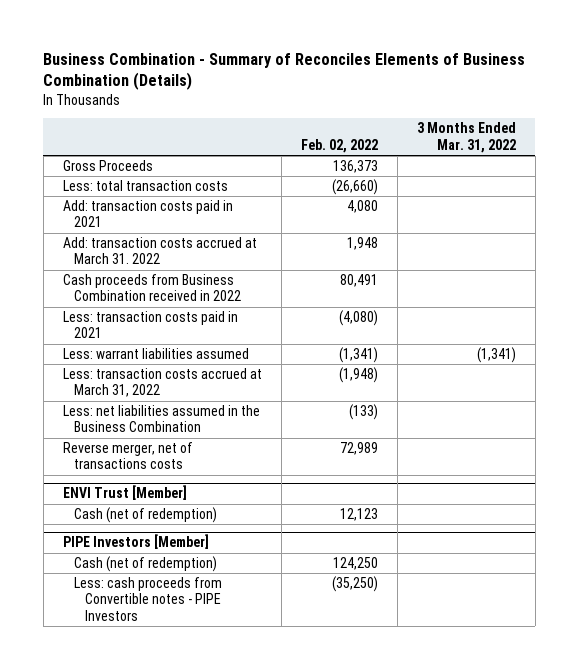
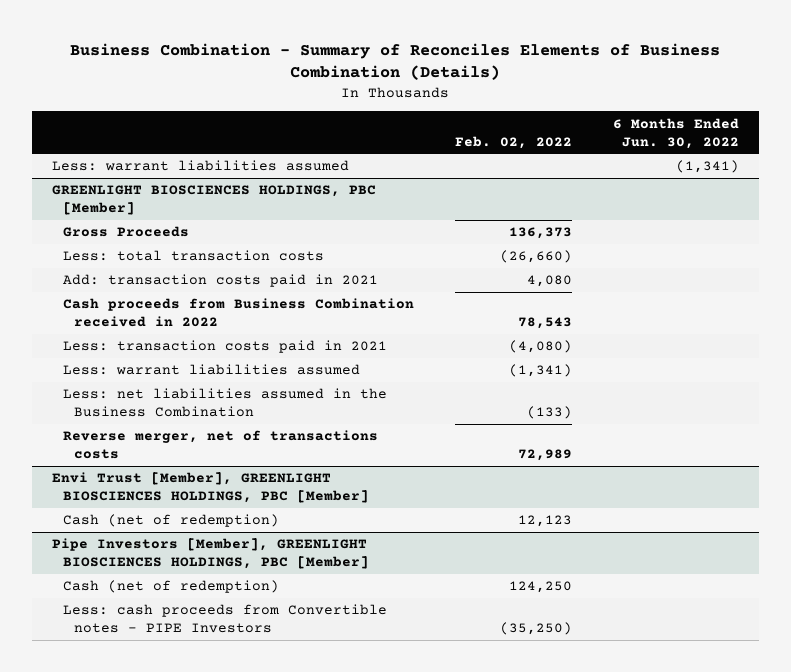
- | Feb. 02, 2022 | 3 Months Ended Mar. 31, 2022
+ | Feb. 02, 2022 | 6 Months Ended Jun. 30, 2022
+ Less: warrant liabilities assumed | | (1,341)
+ GREENLIGHT BIOSCIENCES HOLDINGS, PBC [Member]
- Add: transaction costs accrued at March 31. 2022 | 1,948 |
- Cash proceeds from Business Combination received in 2022 | 80,491 |
+ Cash proceeds from Business Combination received in 2022 | 78,543 |
- Less: transaction costs accrued at March 31, 2022 | (1,948) |
- ENVI Trust [Member]
+ Envi Trust [Member], GREENLIGHT BIOSCIENCES HOLDINGS, PBC [Member]
- PIPE Investors [Member]
+ Pipe Investors [Member], GREENLIGHT BIOSCIENCES HOLDINGS, PBC [Member]

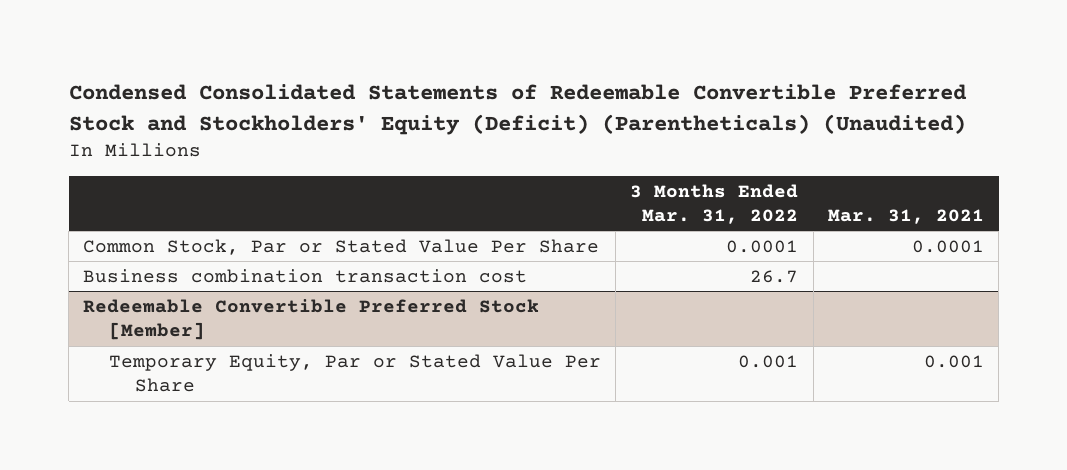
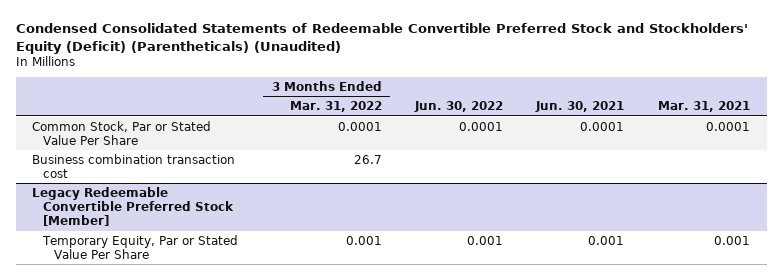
- | 3 Months Ended Mar. 31, 2022 | Mar. 31, 2021
+ | 3 Months Ended Mar. 31, 2022 | Jun. 30, 2022 | Jun. 30, 2021 | Mar. 31, 2021
- Redeemable Convertible Preferred Stock [Member]
+ Legacy Redeemable Convertible Preferred Stock [Member]

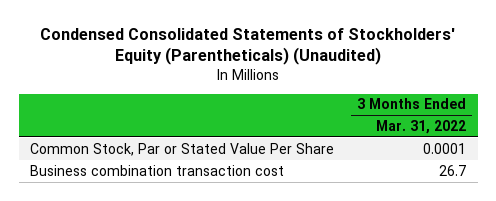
- Condensed Consolidated Statements of Redeemable Convertible Preferred Stock and Stockholders' Equity (Deficit) (Parentheticals) (Unaudited)
+ Condensed Consolidated Statements of Stockholders' Equity (Parentheticals) (Unaudited)
- | 3 Months Ended Mar. 31, 2022 | Jun. 30, 2022 | Jun. 30, 2021 | Mar. 31, 2021
+ | 3 Months Ended Mar. 31, 2022
- Legacy Redeemable Convertible Preferred Stock [Member]
- Temporary Equity, Par or Stated Value Per Share | 0.001 | 0.001 | 0.001 | 0.001

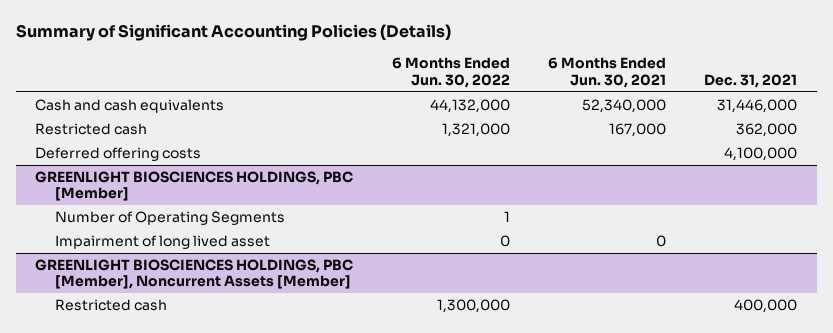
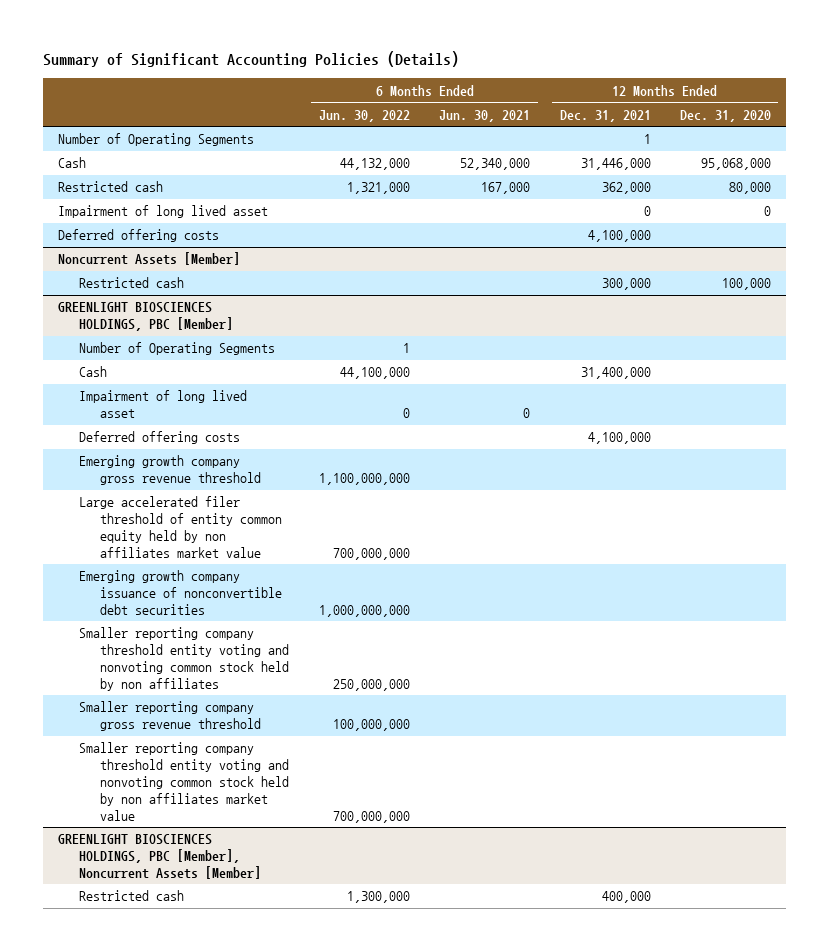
- | 6 Months Ended Jun. 30, 2022 | 6 Months Ended Jun. 30, 2021 | Dec. 31, 2021
+ | 6 Months Ended Jun. 30, 2022 | 6 Months Ended Jun. 30, 2021 | 12 Months Ended Dec. 31, 2021 | 12 Months Ended Dec. 31, 2020
- Cash and cash equivalents | 44,132,000 | 52,340,000 | 31,446,000
+ Number of Operating Segments | | | 1 |
+ Cash | 44,132,000 | 52,340,000 | 31,446,000 | 95,068,000
+ Impairment of long lived asset | | | 0 | 0
+ Noncurrent Assets [Member]
+ Restricted cash | | | 300,000 | 100,000
@ GREENLIGHT BIOSCIENCES HOLDINGS, PBC [Member]
+ Cash | 44,100,000 | | 31,400,000 |
+ Deferred offering costs | | | 4,100,000 |
+ Emerging growth company gross revenue threshold | 1,100,000,000 | | |
+ Large accelerated filer threshold of entity common equity held by non affiliates market value | 700,000,000 | | |
+ Emerging growth company issuance of nonconvertible debt securities | 1,000,000,000 | | |
+ Smaller reporting company threshold entity voting and nonvoting common stock held by non affiliates | 250,000,000 | | |
+ Smaller reporting company gross revenue threshold | 100,000,000 | | |
+ Smaller reporting company threshold entity voting and nonvoting common stock held by non affiliates market value | 700,000,000 | | |

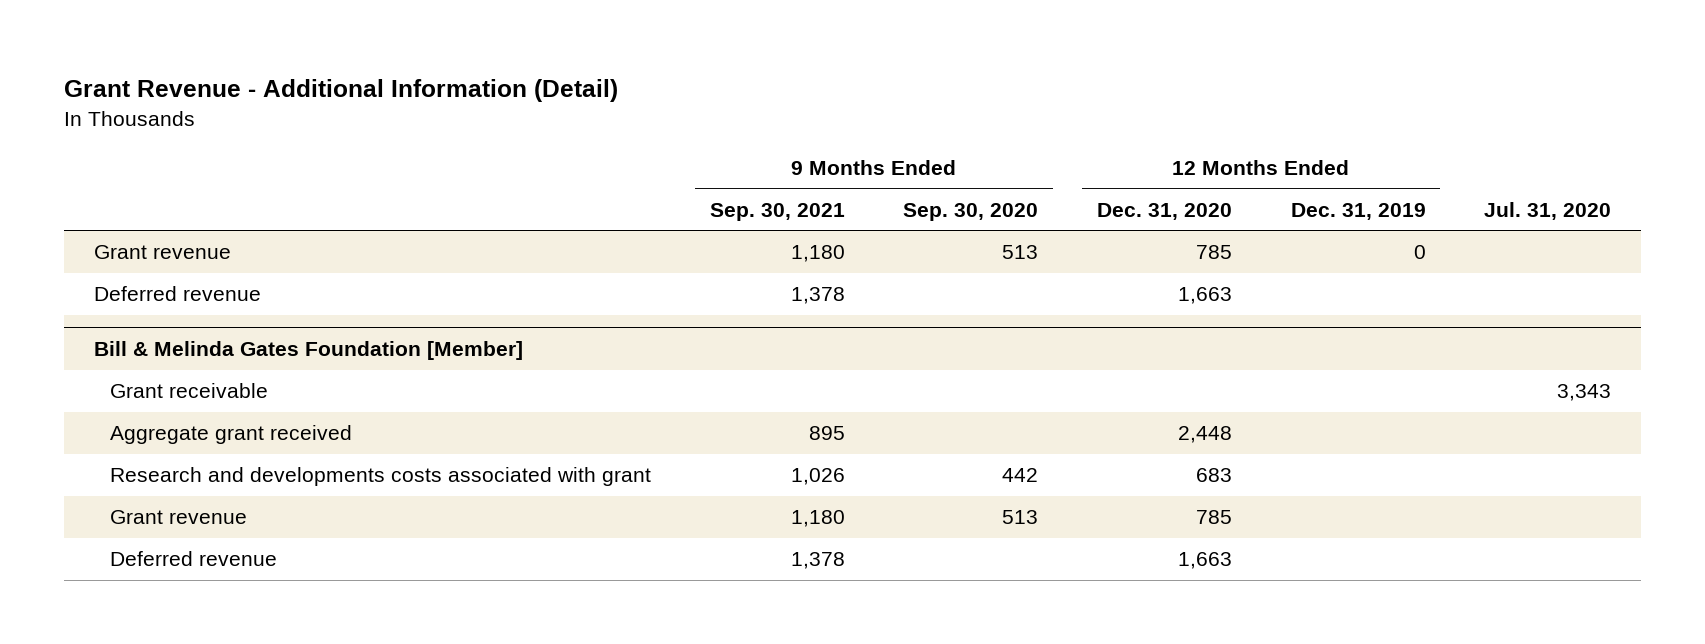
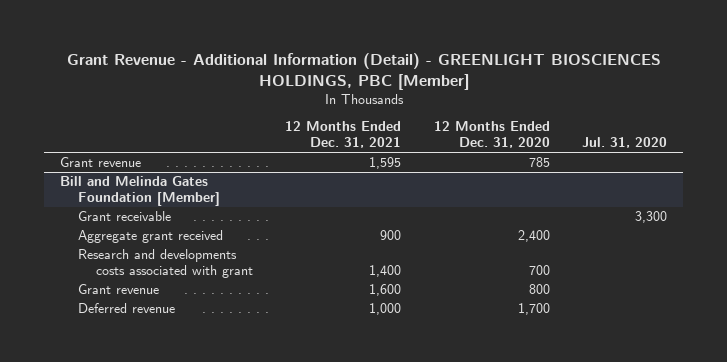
- Grant Revenue - Additional Information (Detail)
+ Grant Revenue - Additional Information (Detail) - GREENLIGHT BIOSCIENCES HOLDINGS, PBC [Member]
- | 9 Months Ended Sep. 30, 2021 | 9 Months Ended Sep. 30, 2020 | 12 Months Ended Dec. 31, 2020 | 12 Months Ended Dec. 31, 2019 | Jul. 31, 2020
+ | 12 Months Ended Dec. 31, 2021 | 12 Months Ended Dec. 31, 2020 | Jul. 31, 2020
- Deferred revenue | 1,378 | | 1,663 | |
- Bill & Melinda Gates Foundation [Member]
- Grant receivable | | | | | 3,343
- Aggregate grant received | 895 | | 2,448 | |
- Research and developments costs associated with grant | 1,026 | 442 | 683 | |
- Grant revenue | 1,180 | 513 | 785 | |
- Deferred revenue | 1,378 | | 1,663 | |
+ Bill and Melinda Gates Foundation [Member]
+ Grant receivable | | | 3,300
+ Aggregate grant received | 900 | 2,400 |
+ Research and developments costs associated with grant | 1,400 | 700 |
+ Grant revenue | 1,600 | 800 |
+ Deferred revenue | 1,000 | 1,700 |

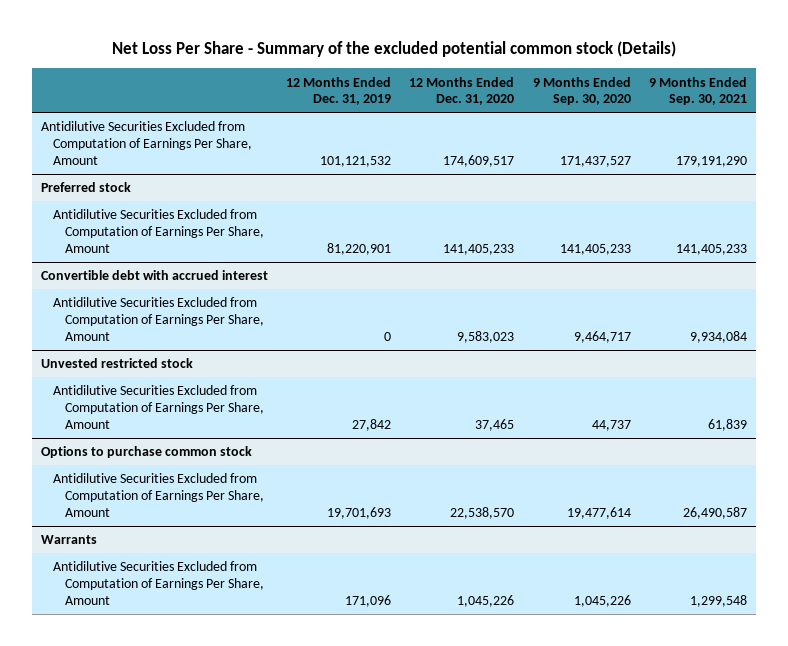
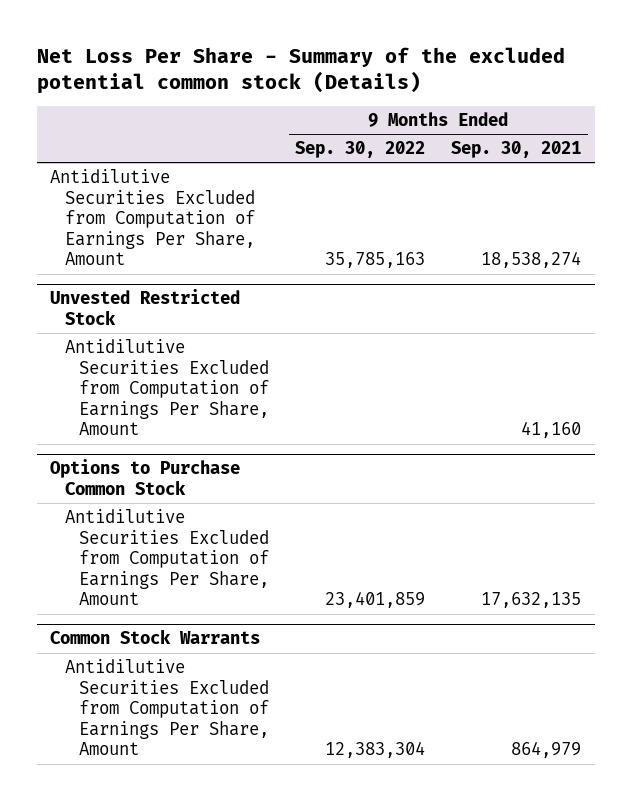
- | 12 Months Ended Dec. 31, 2019 | 12 Months Ended Dec. 31, 2020 | 9 Months Ended Sep. 30, 2020 | 9 Months Ended Sep. 30, 2021
+ | 9 Months Ended Sep. 30, 2022 | 9 Months Ended Sep. 30, 2021
- Antidilutive Securities Excluded from Computation of Earnings Per Share, Amount | 101,121,532 | 174,609,517 | 171,437,527 | 179,191,290
- Preferred stock
- Antidilutive Securities Excluded from Computation of Earnings Per Share, Amount | 81,220,901 | 141,405,233 | 141,405,233 | 141,405,233
- Convertible debt with accrued interest
- Antidilutive Securities Excluded from Computation of Earnings Per Share, Amount | 0 | 9,583,023 | 9,464,717 | 9,934,084
- Unvested restricted stock
- Antidilutive Securities Excluded from Computation of Earnings Per Share, Amount | 27,842 | 37,465 | 44,737 | 61,839
- Options to purchase common stock
- Antidilutive Securities Excluded from Computation of Earnings Per Share, Amount | 19,701,693 | 22,538,570 | 19,477,614 | 26,490,587
- Warrants
- Antidilutive Securities Excluded from Computation of Earnings Per Share, Amount | 171,096 | 1,045,226 | 1,045,226 | 1,299,548
+ Antidilutive Securities Excluded from Computation of Earnings Per Share, Amount | 35,785,163 | 18,538,274
+ Unvested Restricted Stock
+ Antidilutive Securities Excluded from Computation of Earnings Per Share, Amount | | 41,160
+ Options to Purchase Common Stock
+ Antidilutive Securities Excluded from Computation of Earnings Per Share, Amount | 23,401,859 | 17,632,135
+ Common Stock Warrants
+ Antidilutive Securities Excluded from Computation of Earnings Per Share, Amount | 12,383,304 | 864,979

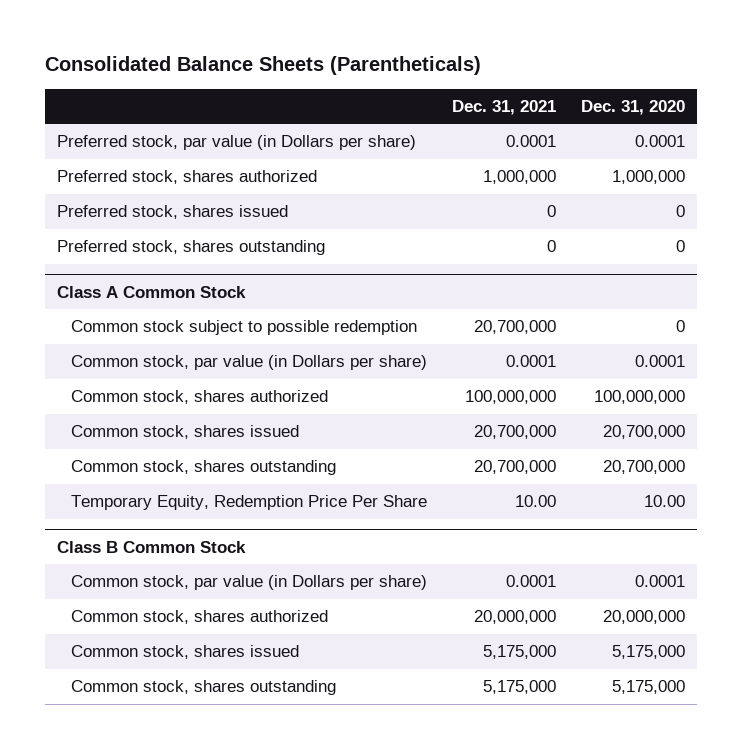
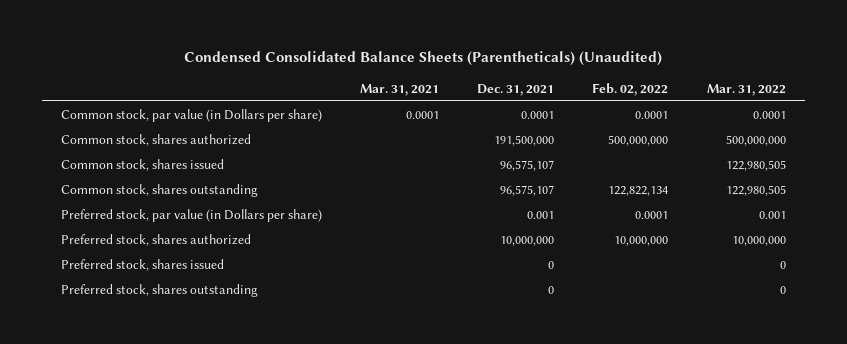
- Consolidated Balance Sheets (Parentheticals)
+ Condensed Consolidated Balance Sheets (Parentheticals) (Unaudited)
- | Dec. 31, 2021 | Dec. 31, 2020
+ | Mar. 31, 2021 | Dec. 31, 2021 | Feb. 02, 2022 | Mar. 31, 2022
- Preferred stock, par value (in Dollars per share) | 0.0001 | 0.0001
- Preferred stock, shares authorized | 1,000,000 | 1,000,000
+ Common stock, par value (in Dollars per share) | 0.0001 | 0.0001 | 0.0001 | 0.0001
+ Common stock, shares authorized | | 191,500,000 | 500,000,000 | 500,000,000
+ Common stock, shares issued | | 96,575,107 | | 122,980,505
+ Common stock, shares outstanding | | 96,575,107 | 122,822,134 | 122,980,505
+ Preferred stock, par value (in Dollars per share) | | 0.001 | 0.0001 | 0.001
+ Preferred stock, shares authorized | | 10,000,000 | 10,000,000 | 10,000,000
- Class A Common Stock
- Common stock subject to possible redemption | 20,700,000 | 0
- Common stock, par value (in Dollars per share) | 0.0001 | 0.0001
- Common stock, shares authorized | 100,000,000 | 100,000,000
- Common stock, shares issued | 20,700,000 | 20,700,000
- Common stock, shares outstanding | 20,700,000 | 20,700,000
- Temporary Equity, Redemption Price Per Share | 10.00 | 10.00
- Class B Common Stock
- Common stock, par value (in Dollars per share) | 0.0001 | 0.0001
- Common stock, shares authorized | 20,000,000 | 20,000,000
- Common stock, shares issued | 5,175,000 | 5,175,000
- Common stock, shares outstanding | 5,175,000 | 5,175,000

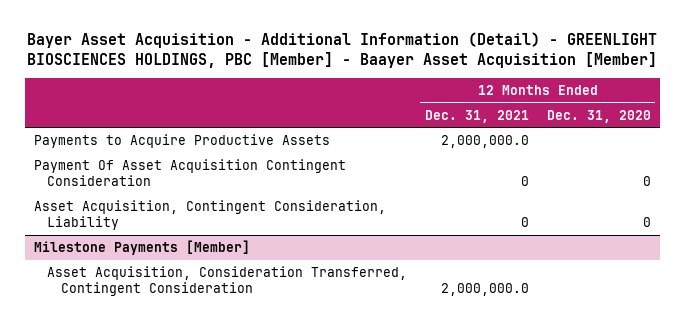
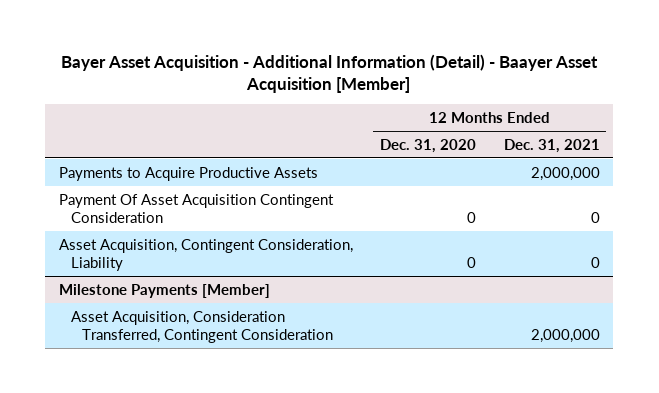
- Bayer Asset Acquisition - Additional Information (Detail) - GREENLIGHT BIOSCIENCES HOLDINGS, PBC [Member] - Baayer Asset Acquisition [Member]
+ Bayer Asset Acquisition - Additional Information (Detail) - Baayer Asset Acquisition [Member]
- | 12 Months Ended Dec. 31, 2021 | 12 Months Ended Dec. 31, 2020
+ | 12 Months Ended Dec. 31, 2020 | 12 Months Ended Dec. 31, 2021
- Payments to Acquire Productive Assets | 2,000,000.0 |
+ Payments to Acquire Productive Assets | | 2,000,000
@ Milestone Payments [Member]
- Asset Acquisition, Consideration Transferred, Contingent Consideration | 2,000,000.0 |
+ Asset Acquisition, Consideration Transferred, Contingent Consideration | | 2,000,000

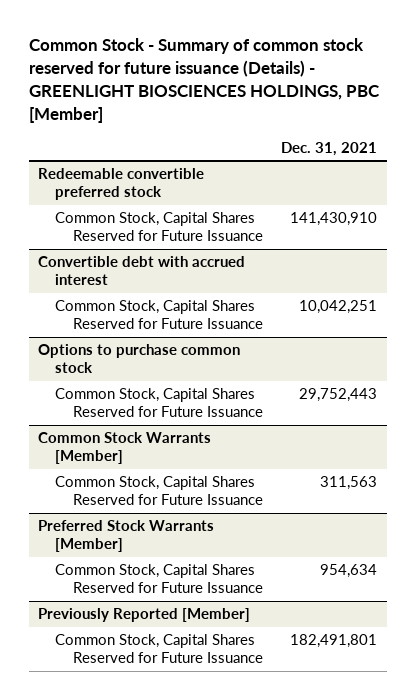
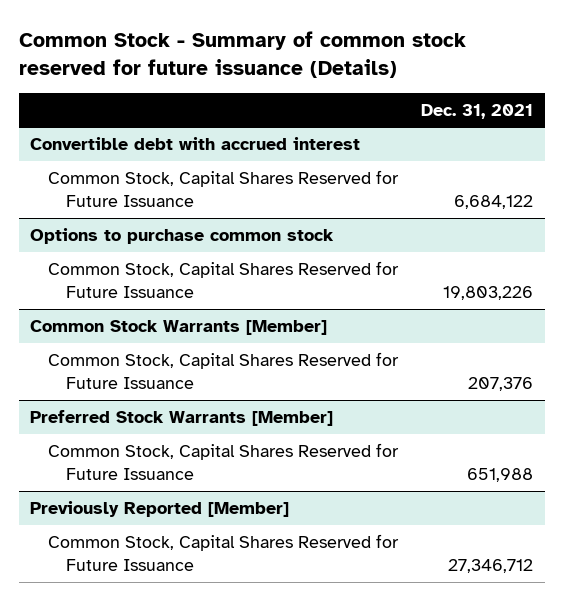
- Common Stock - Summary of common stock reserved for future issuance (Details) - GREENLIGHT BIOSCIENCES HOLDINGS, PBC [Member]
+ Common Stock - Summary of common stock reserved for future issuance (Details)
- Redeemable convertible preferred stock
- Common Stock, Capital Shares Reserved for Future Issuance | 141,430,910
@ Convertible debt with accrued interest
- Common Stock, Capital Shares Reserved for Future Issuance | 10,042,251
+ Common Stock, Capital Shares Reserved for Future Issuance | 6,684,122
@ Options to purchase common stock
- Common Stock, Capital Shares Reserved for Future Issuance | 29,752,443
+ Common Stock, Capital Shares Reserved for Future Issuance | 19,803,226
@ Common Stock Warrants [Member]
- Common Stock, Capital Shares Reserved for Future Issuance | 311,563
+ Common Stock, Capital Shares Reserved for Future Issuance | 207,376
@ Preferred Stock Warrants [Member]
- Common Stock, Capital Shares Reserved for Future Issuance | 954,634
+ Common Stock, Capital Shares Reserved for Future Issuance | 651,988
@ Previously Reported [Member]
- Common Stock, Capital Shares Reserved for Future Issuance | 182,491,801
+ Common Stock, Capital Shares Reserved for Future Issuance | 27,346,712

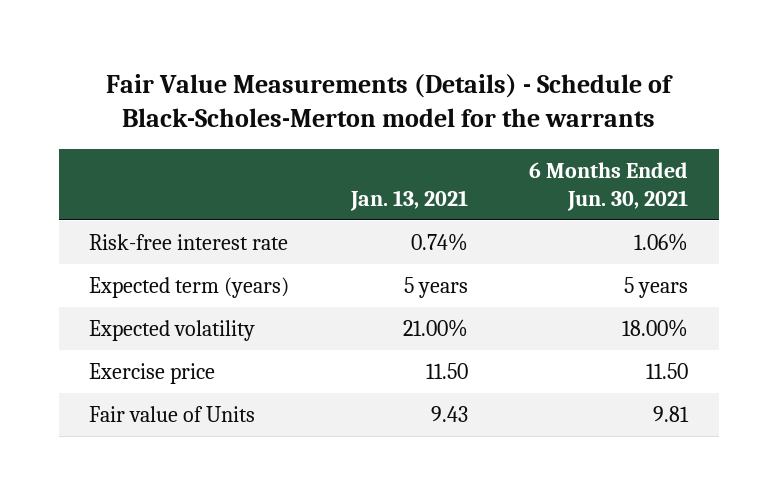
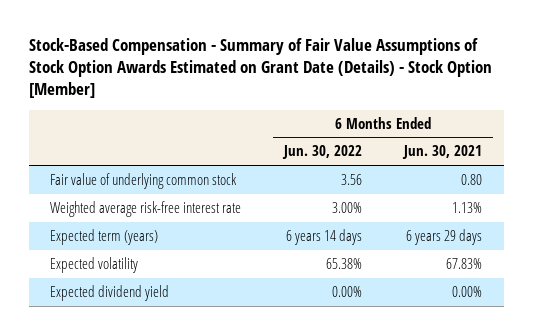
- Fair Value Measurements (Details) - Schedule of Black-Scholes-Merton model for the warrants
+ Stock-Based Compensation - Summary of Fair Value Assumptions of Stock Option Awards Estimated on Grant Date (Details) - Stock Option [Member]
- | Jan. 13, 2021 | 6 Months Ended Jun. 30, 2021
+ | 6 Months Ended Jun. 30, 2022 | 6 Months Ended Jun. 30, 2021
- Risk-free interest rate | 0.74% | 1.06%
- Expected term (years) | 5 years | 5 years
- Expected volatility | 21.00% | 18.00%
- Exercise price | 11.50 | 11.50
- Fair value of Units | 9.43 | 9.81
+ Fair value of underlying common stock | 3.56 | 0.80
+ Weighted average risk-free interest rate | 3.00% | 1.13%
+ Expected term (years) | 6 years 14 days | 6 years 29 days
+ Expected volatility | 65.38% | 67.83%
+ Expected dividend yield | 0.00% | 0.00%

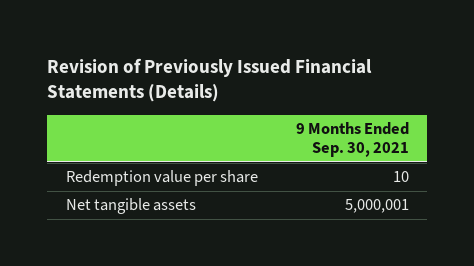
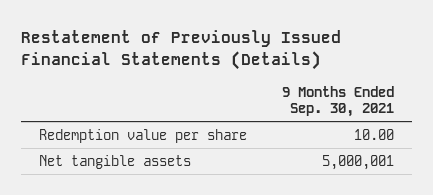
- Revision of Previously Issued Financial Statements (Details)
+ Restatement of Previously Issued Financial Statements (Details)
- Redemption value per share | 10
+ Redemption value per share | 10.00

